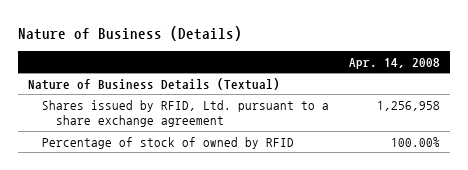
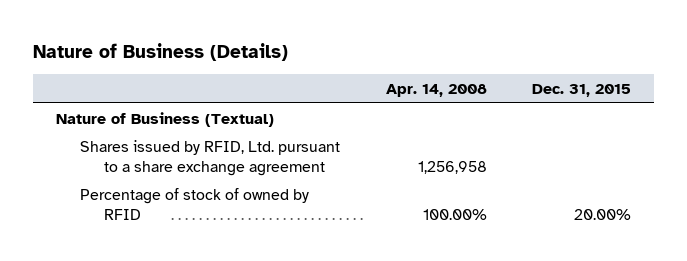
- | Apr. 14, 2008
+ | Apr. 14, 2008 | Dec. 31, 2015
- Nature of Business Details (Textual)
+ Nature of Business (Textual)

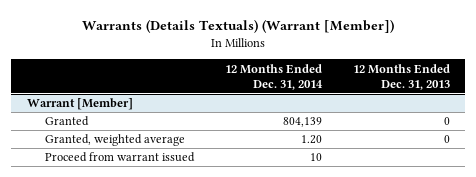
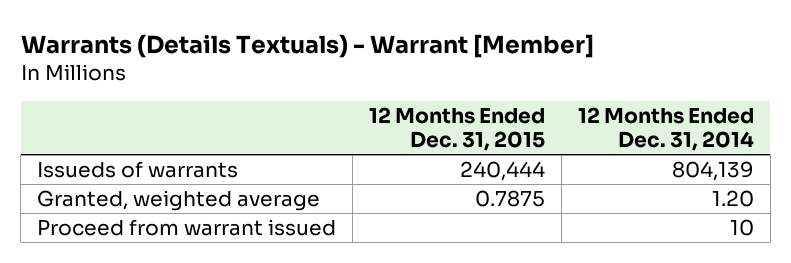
- Warrants (Details Textuals) (Warrant [Member])
+ Warrants (Details Textuals) - Warrant [Member]
- | 12 Months Ended Dec. 31, 2014 | 12 Months Ended Dec. 31, 2013
+ | 12 Months Ended Dec. 31, 2015 | 12 Months Ended Dec. 31, 2014
- Warrant [Member]
- Granted | 804,139 | 0
+ Issueds of warrants | 240,444 | 804,139

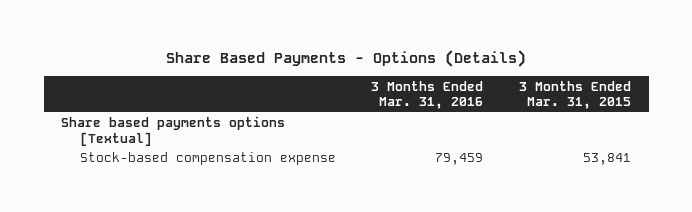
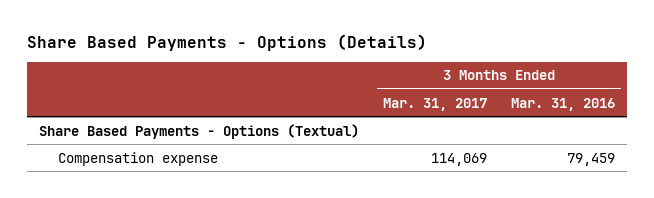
- | 3 Months Ended Mar. 31, 2016 | 3 Months Ended Mar. 31, 2015
+ | 3 Months Ended Mar. 31, 2017 | 3 Months Ended Mar. 31, 2016
- Share based payments options [Textual]
- Stock-based compensation expense | 79,459 | 53,841
+ Share Based Payments - Options (Textual)
+ Compensation expense | 114,069 | 79,459

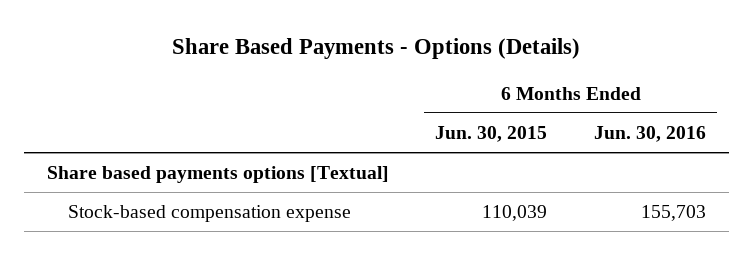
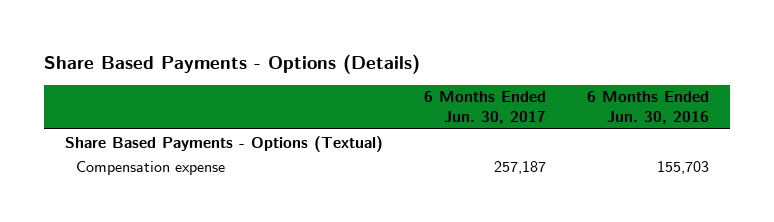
- | 6 Months Ended Jun. 30, 2015 | 6 Months Ended Jun. 30, 2016
+ | 6 Months Ended Jun. 30, 2017 | 6 Months Ended Jun. 30, 2016
- Share based payments options [Textual]
- Stock-based compensation expense | 110,039 | 155,703
+ Share Based Payments - Options (Textual)
+ Compensation expense | 257,187 | 155,703

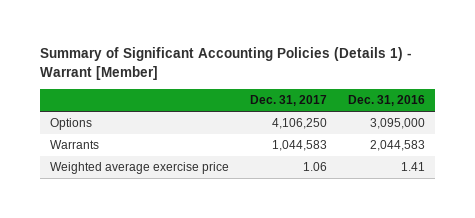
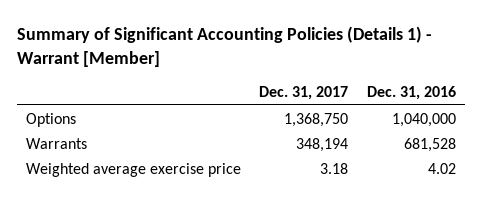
- Options | 4,106,250 | 3,095,000
- Warrants | 1,044,583 | 2,044,583
- Weighted average exercise price | 1.06 | 1.41
+ Options | 1,368,750 | 1,040,000
+ Warrants | 348,194 | 681,528
+ Weighted average exercise price | 3.18 | 4.02

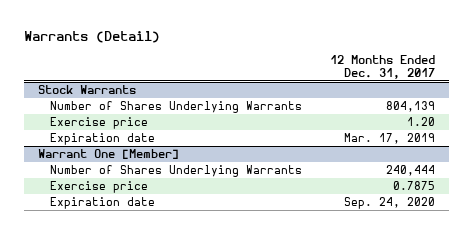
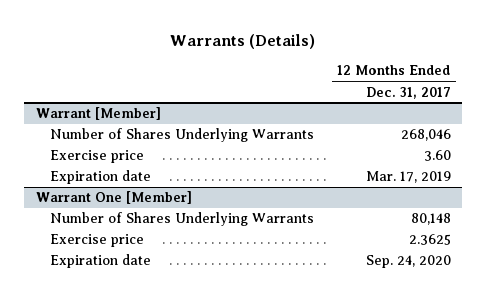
- Warrants (Detail)
+ Warrants (Details)
- Stock Warrants
- Number of Shares Underlying Warrants | 804,139
- Exercise price | 1.20
+ Warrant [Member]
+ Number of Shares Underlying Warrants | 268,046
+ Exercise price | 3.60
@ Warrant One [Member]
- Number of Shares Underlying Warrants | 240,444
- Exercise price | 0.7875
+ Number of Shares Underlying Warrants | 80,148
+ Exercise price | 2.3625

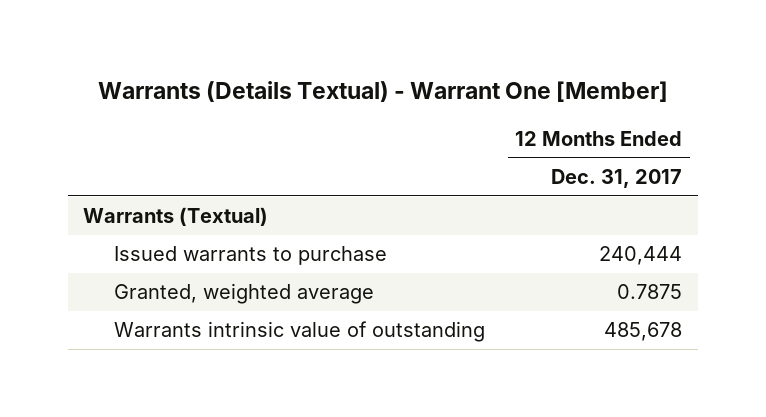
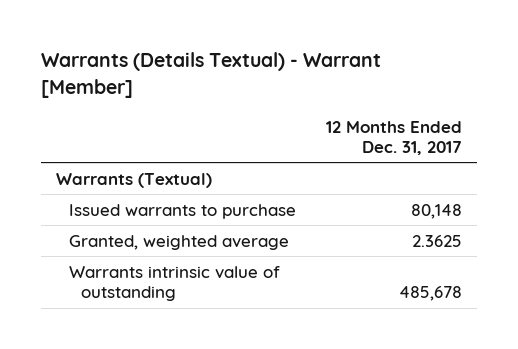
- Warrants (Details Textual) - Warrant One [Member]
+ Warrants (Details Textual) - Warrant [Member]
- Issued warrants to purchase | 240,444
- Granted, weighted average | 0.7875
+ Issued warrants to purchase | 80,148
+ Granted, weighted average | 2.3625

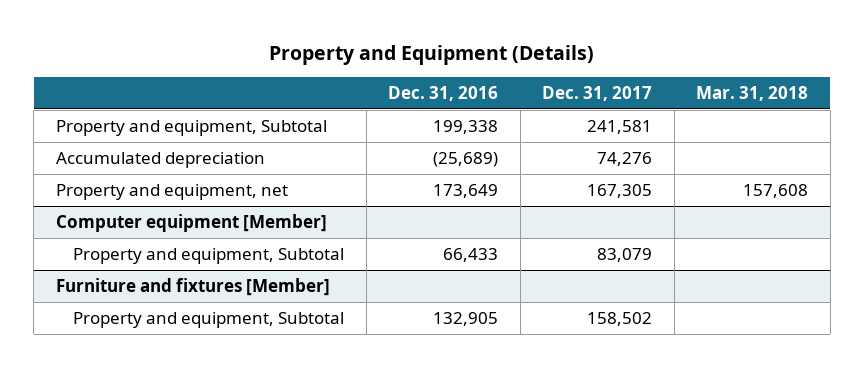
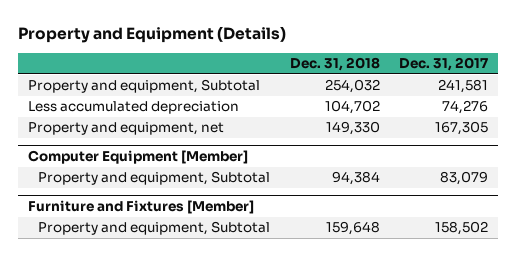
- | Dec. 31, 2016 | Dec. 31, 2017 | Mar. 31, 2018
+ | Dec. 31, 2018 | Dec. 31, 2017
- Accumulated depreciation | (25,689) | 74,276 |
+ Less accumulated depreciation | 104,702 | 74,276
- Computer equipment [Member]
+ Computer Equipment [Member]
- Furniture and fixtures [Member]
+ Furniture and Fixtures [Member]

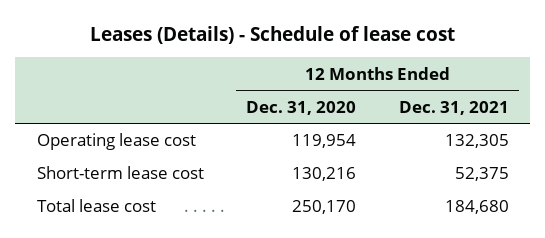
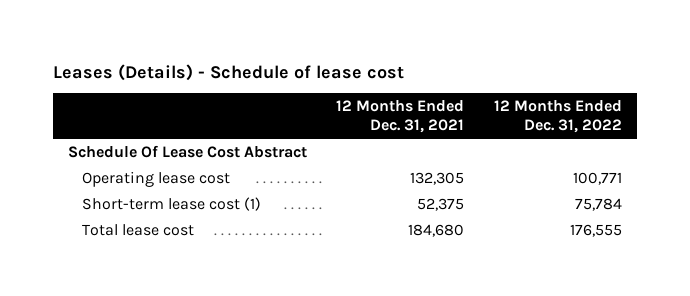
- | 12 Months Ended Dec. 31, 2020 | 12 Months Ended Dec. 31, 2021
+ | 12 Months Ended Dec. 31, 2021 | 12 Months Ended Dec. 31, 2022
+ Schedule Of Lease Cost Abstract
- Short-term lease cost | 130,216 | 52,375
+ Short-term lease cost (1) | 52,375 | 75,784

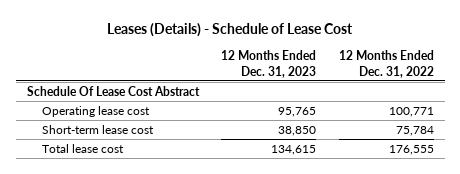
- Leases (Details) - Schedule of lease cost
+ Leases (Details) - Schedule of Lease Cost
- | 12 Months Ended Dec. 31, 2021 | 12 Months Ended Dec. 31, 2022
+ | 12 Months Ended Dec. 31, 2023 | 12 Months Ended Dec. 31, 2022
- Short-term lease cost (1) | 52,375 | 75,784
+ Short-term lease cost | 38,850 | 75,784

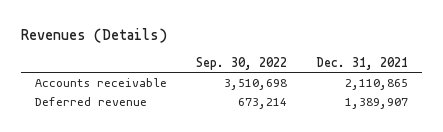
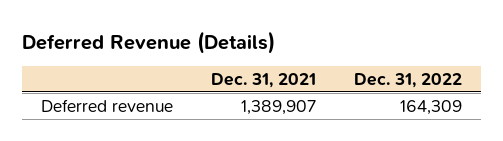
- Revenues (Details)
+ Deferred Revenue (Details)
- | Sep. 30, 2022 | Dec. 31, 2021
+ | Dec. 31, 2021 | Dec. 31, 2022
- Accounts receivable | 3,510,698 | 2,110,865

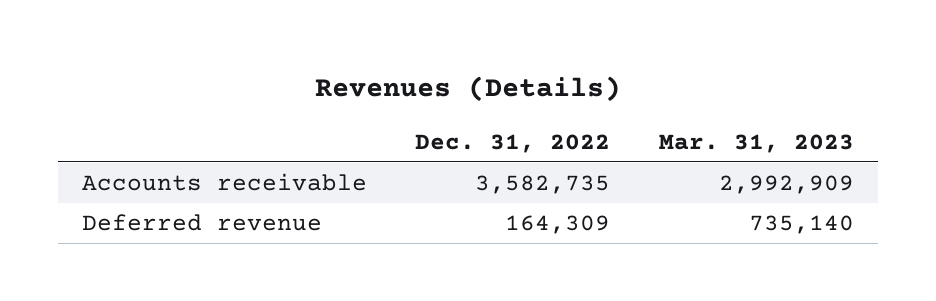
- Deferred Revenue (Details)
+ Revenues (Details)
- | Dec. 31, 2021 | Dec. 31, 2022
+ | Dec. 31, 2022 | Mar. 31, 2023
+ Accounts receivable | 3,582,735 | 2,992,909

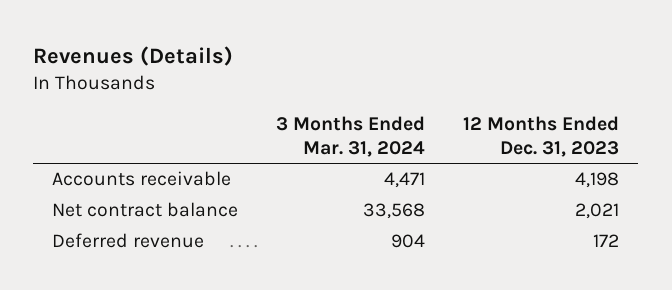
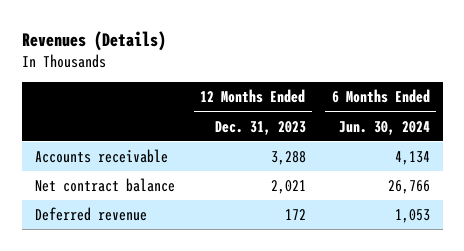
- | 3 Months Ended Mar. 31, 2024 | 12 Months Ended Dec. 31, 2023
+ | 12 Months Ended Dec. 31, 2023 | 6 Months Ended Jun. 30, 2024
- Accounts receivable | 4,471 | 4,198
+ Accounts receivable | 3,288 | 4,134

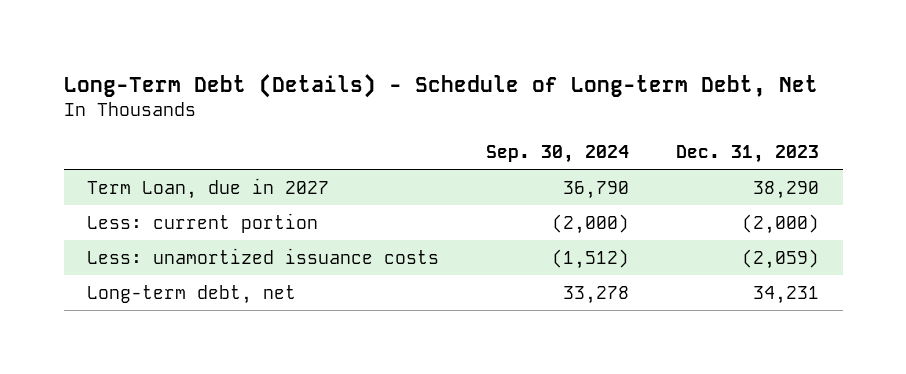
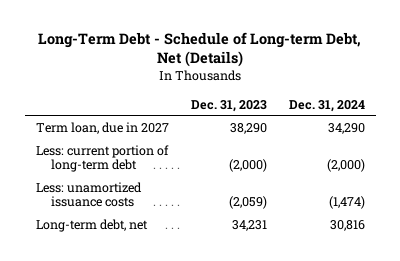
- Long-Term Debt (Details) - Schedule of Long-term Debt, Net
+ Long-Term Debt - Schedule of Long-term Debt, Net (Details)
- | Sep. 30, 2024 | Dec. 31, 2023
+ | Dec. 31, 2023 | Dec. 31, 2024
- Term Loan, due in 2027 | 36,790 | 38,290
- Less: current portion | (2,000) | (2,000)
+ Term loan, due in 2027 | 38,290 | 34,290
+ Less: current portion of long-term debt | (2,000) | (2,000)

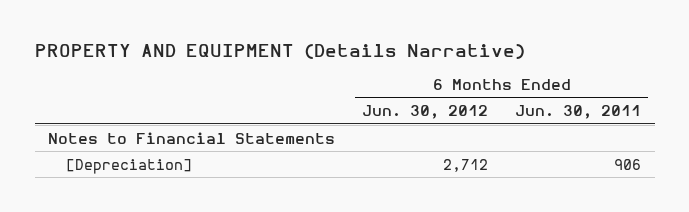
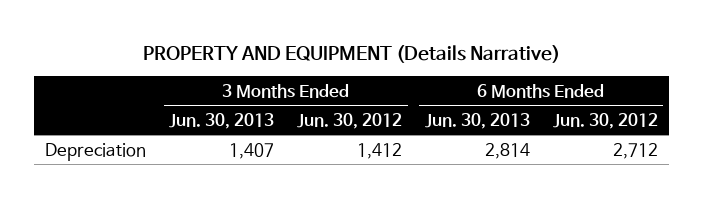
- | 6 Months Ended Jun. 30, 2012 | 6 Months Ended Jun. 30, 2011
+ | 3 Months Ended Jun. 30, 2013 | 3 Months Ended Jun. 30, 2012 | 6 Months Ended Jun. 30, 2013 | 6 Months Ended Jun. 30, 2012
- Notes to Financial Statements
- [Depreciation] | 2,712 | 906
+ Depreciation | 1,407 | 1,412 | 2,814 | 2,712

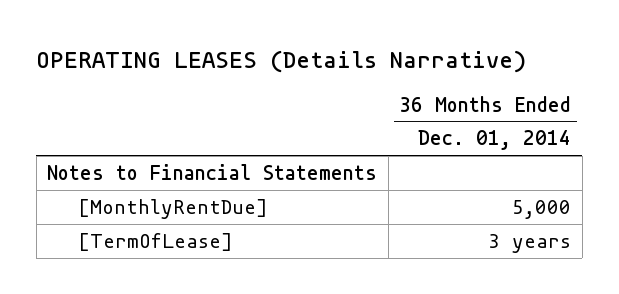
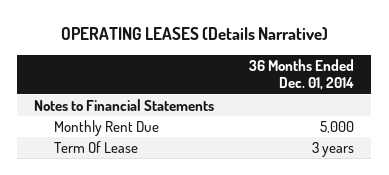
- [MonthlyRentDue] | 5,000
- [TermOfLease] | 3 years
+ Monthly Rent Due | 5,000
+ Term Of Lease | 3 years

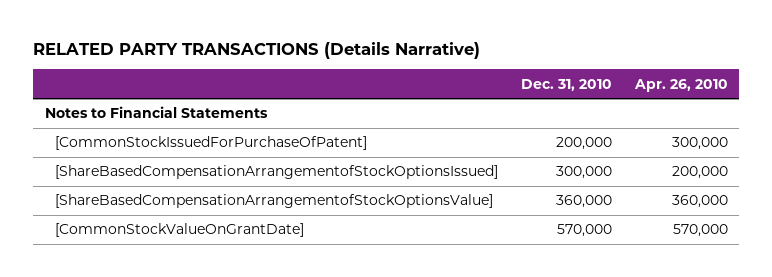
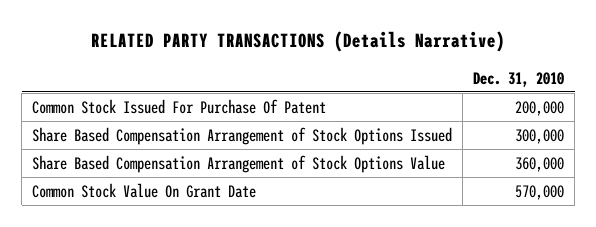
- | Dec. 31, 2010 | Apr. 26, 2010
+ | Dec. 31, 2010
- Notes to Financial Statements
- [CommonStockIssuedForPurchaseOfPatent] | 200,000 | 300,000
- [ShareBasedCompensationArrangementofStockOptionsIssued] | 300,000 | 200,000
- [ShareBasedCompensationArrangementofStockOptionsValue] | 360,000 | 360,000
- [CommonStockValueOnGrantDate] | 570,000 | 570,000
+ Common Stock Issued For Purchase Of Patent | 200,000
+ Share Based Compensation Arrangement of Stock Options Issued | 300,000
+ Share Based Compensation Arrangement of Stock Options Value | 360,000
+ Common Stock Value On Grant Date | 570,000

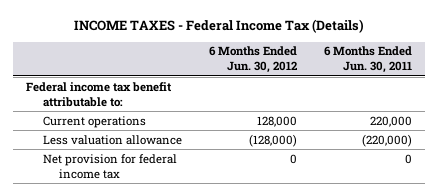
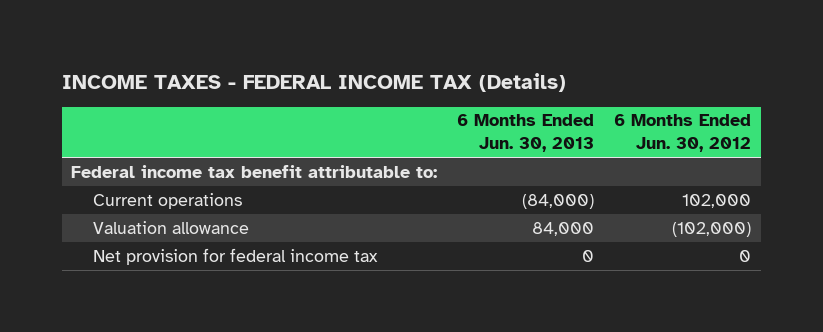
- INCOME TAXES - Federal Income Tax (Details)
+ INCOME TAXES - FEDERAL INCOME TAX (Details)
- | 6 Months Ended Jun. 30, 2012 | 6 Months Ended Jun. 30, 2011
+ | 6 Months Ended Jun. 30, 2013 | 6 Months Ended Jun. 30, 2012
- Current operations | 128,000 | 220,000
- Less valuation allowance | (128,000) | (220,000)
+ Current operations | (84,000) | 102,000
+ Valuation allowance | 84,000 | (102,000)

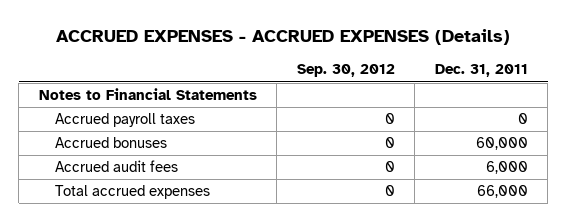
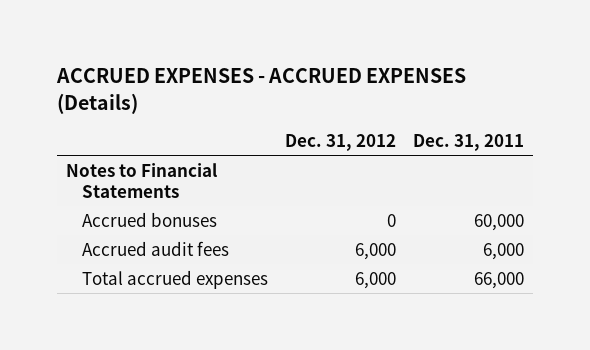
- | Sep. 30, 2012 | Dec. 31, 2011
+ | Dec. 31, 2012 | Dec. 31, 2011
- Accrued payroll taxes | 0 | 0

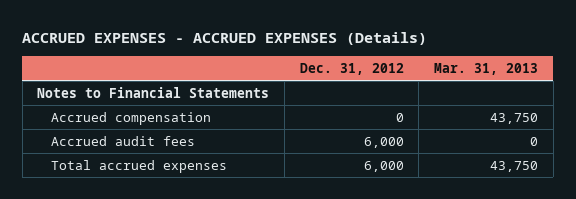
- | Dec. 31, 2012 | Dec. 31, 2011
+ | Dec. 31, 2012 | Mar. 31, 2013
- Accrued bonuses | 0 | 60,000
+ Accrued compensation | 0 | 43,750

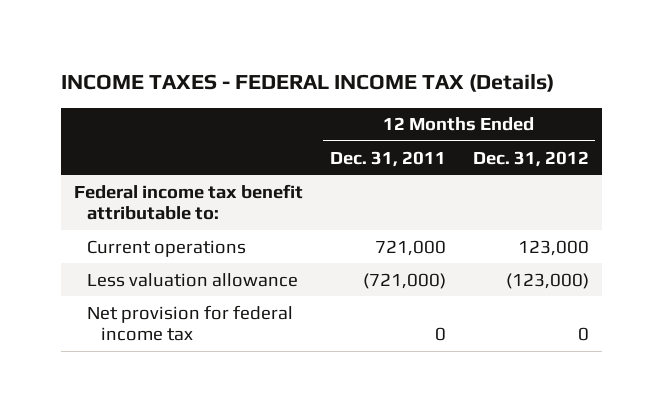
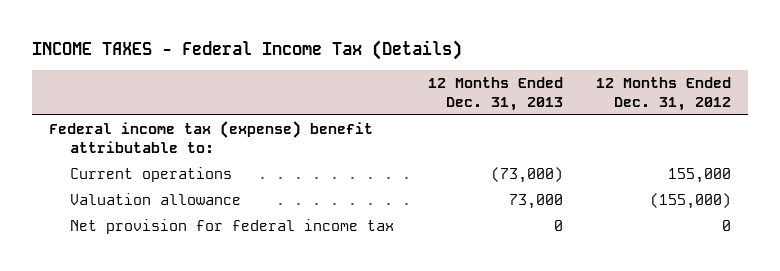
- INCOME TAXES - FEDERAL INCOME TAX (Details)
+ INCOME TAXES - Federal Income Tax (Details)
- | 12 Months Ended Dec. 31, 2011 | 12 Months Ended Dec. 31, 2012
+ | 12 Months Ended Dec. 31, 2013 | 12 Months Ended Dec. 31, 2012
- Federal income tax benefit attributable to:
- Current operations | 721,000 | 123,000
- Less valuation allowance | (721,000) | (123,000)
+ Federal income tax (expense) benefit attributable to:
+ Current operations | (73,000) | 155,000
+ Valuation allowance | 73,000 | (155,000)

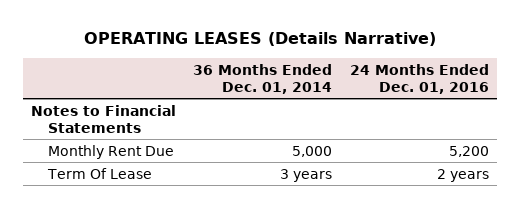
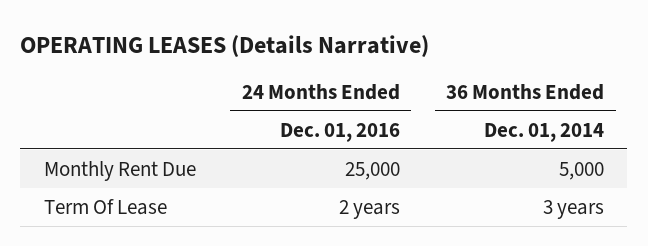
- | 36 Months Ended Dec. 01, 2014 | 24 Months Ended Dec. 01, 2016
+ | 24 Months Ended Dec. 01, 2016 | 36 Months Ended Dec. 01, 2014
- Notes to Financial Statements
- Monthly Rent Due | 5,000 | 5,200
+ Monthly Rent Due | 25,000 | 5,000

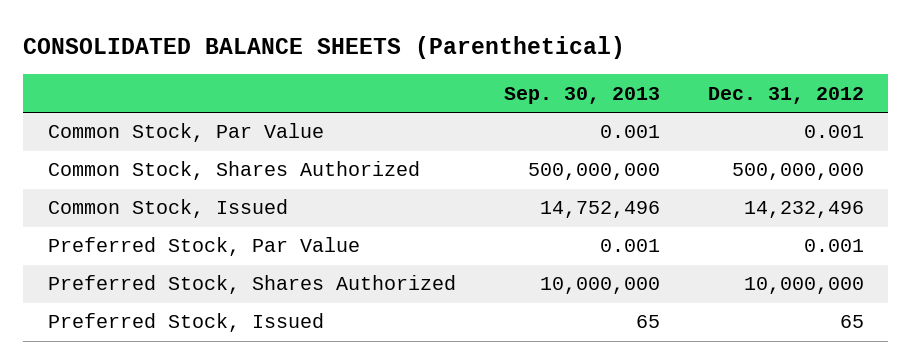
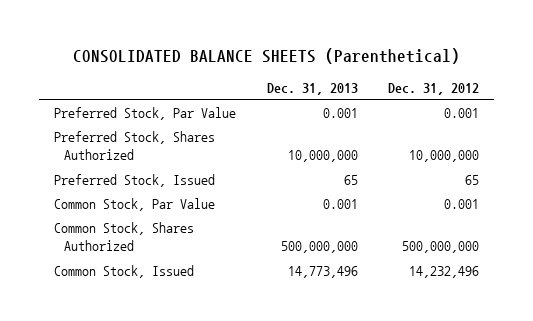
- | Sep. 30, 2013 | Dec. 31, 2012
+ | Dec. 31, 2013 | Dec. 31, 2012
moved down: Common Stock, Par Value | 0.001 | 0.001
moved down: Common Stock, Shares Authorized | 500,000,000 | 500,000,000
moved down: Common Stock, Issued | 14,773,496 | 14,232,496

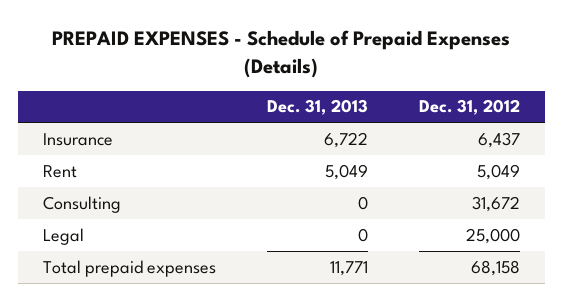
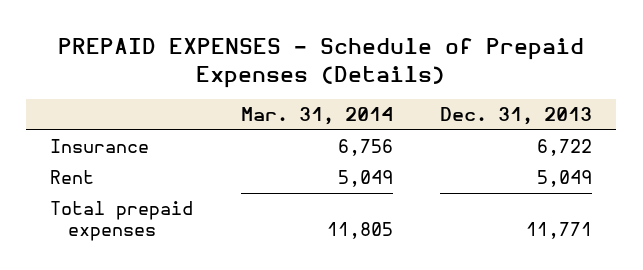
- | Dec. 31, 2013 | Dec. 31, 2012
+ | Mar. 31, 2014 | Dec. 31, 2013
- Consulting | 0 | 31,672
- Legal | 0 | 25,000

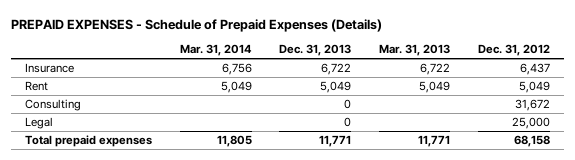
- | Mar. 31, 2014 | Dec. 31, 2013
+ | Mar. 31, 2014 | Dec. 31, 2013 | Mar. 31, 2013 | Dec. 31, 2012
+ Consulting | | 0 | | 31,672
+ Legal | | 0 | | 25,000

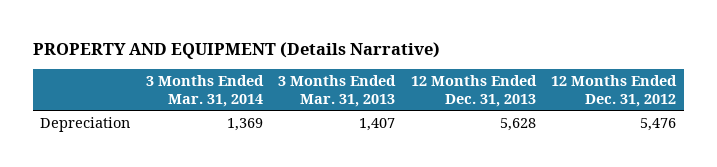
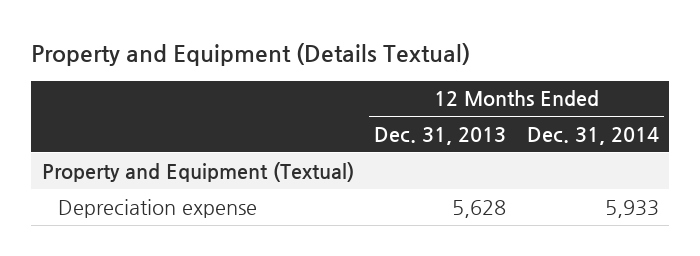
- PROPERTY AND EQUIPMENT (Details Narrative)
+ Property and Equipment (Details Textual)
- | 3 Months Ended Mar. 31, 2014 | 3 Months Ended Mar. 31, 2013 | 12 Months Ended Dec. 31, 2013 | 12 Months Ended Dec. 31, 2012
+ | 12 Months Ended Dec. 31, 2013 | 12 Months Ended Dec. 31, 2014
- Depreciation | 1,369 | 1,407 | 5,628 | 5,476
+ Property and Equipment (Textual)
+ Depreciation expense | 5,628 | 5,933

